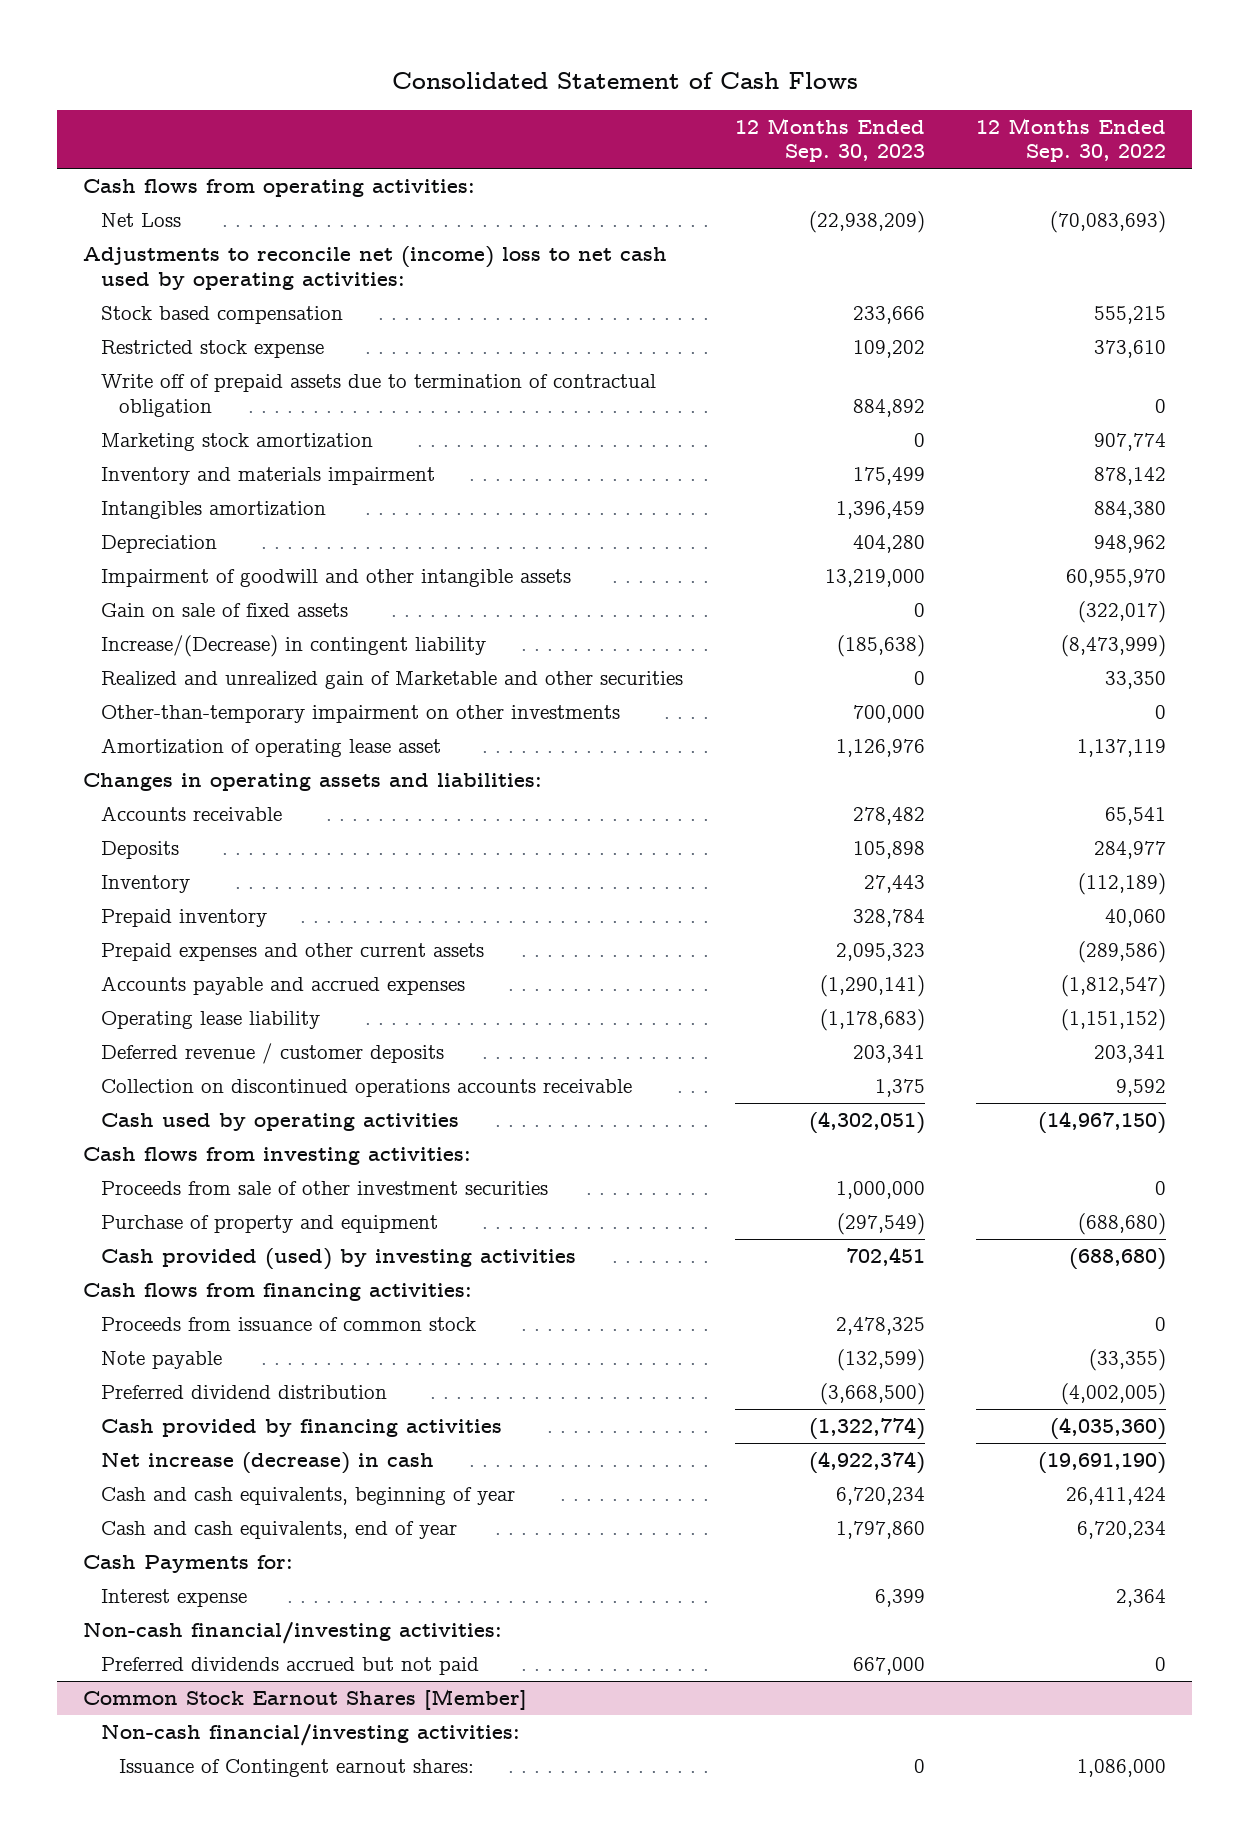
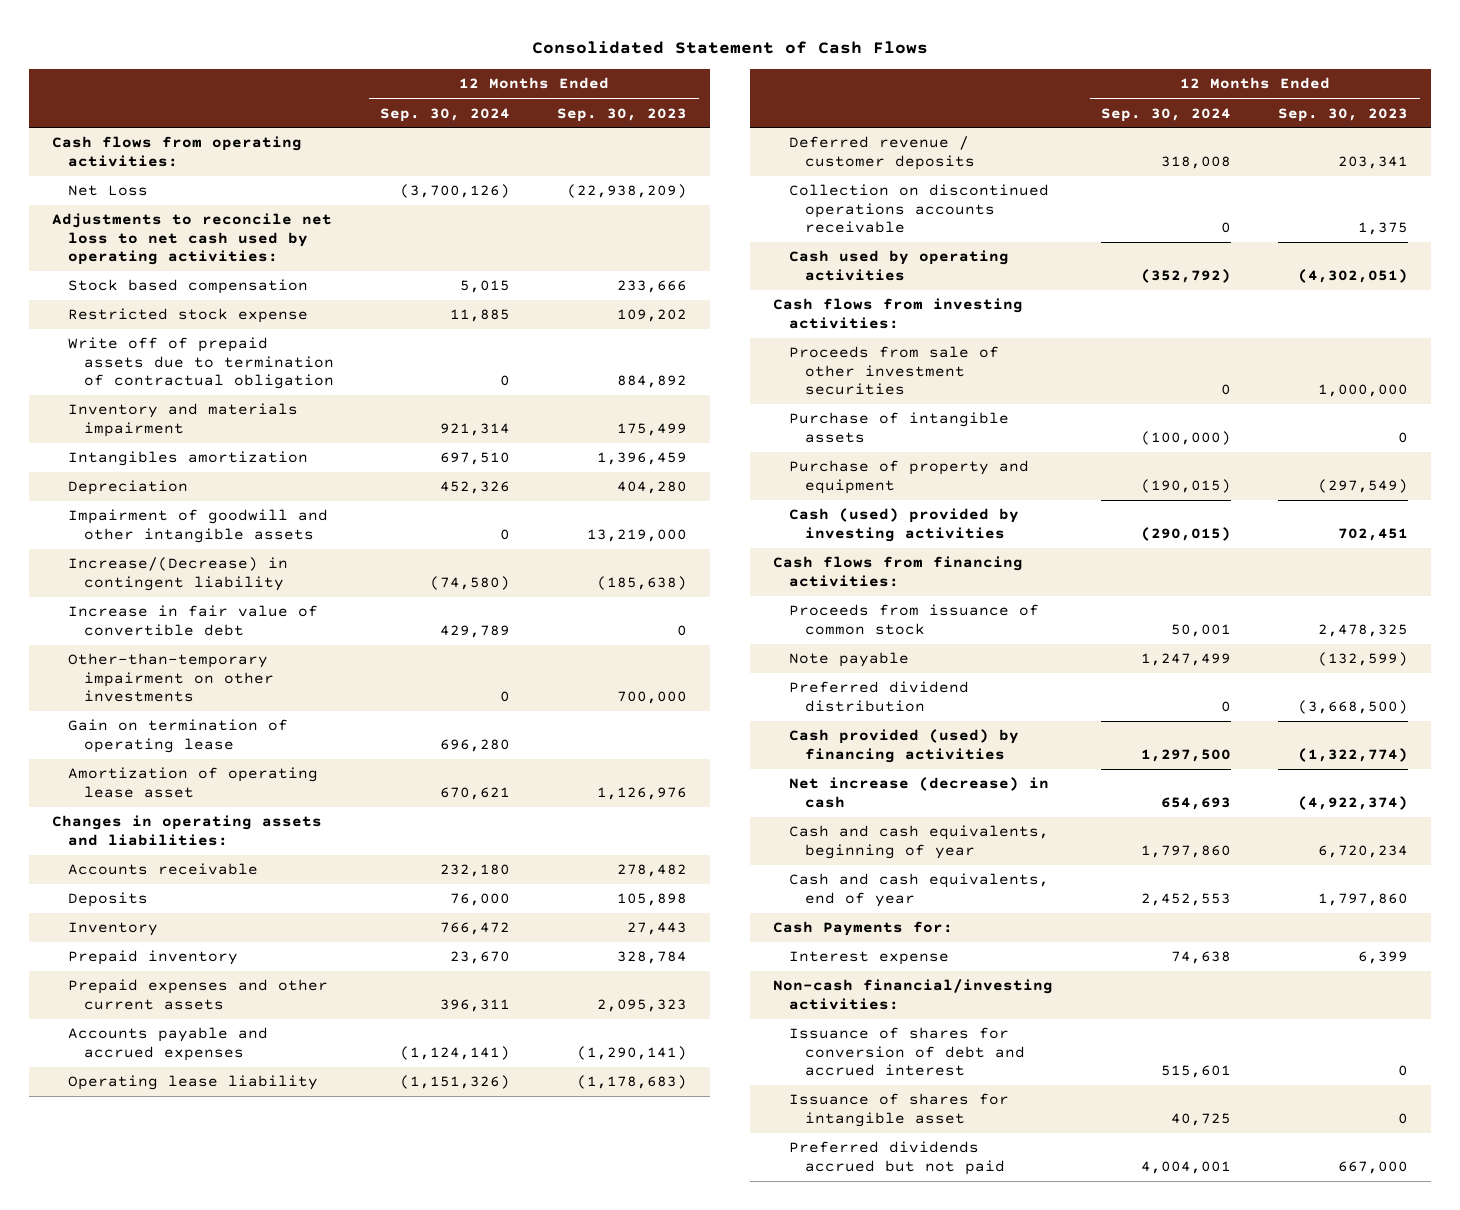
- | 12 Months Ended Sep. 30, 2023 | 12 Months Ended Sep. 30, 2022
+ | 12 Months Ended Sep. 30, 2024 | 12 Months Ended Sep. 30, 2023
- Adjustments to reconcile net (income) loss to net cash used by operating activities:
+ Adjustments to reconcile net loss to net cash used by operating activities:
- Marketing stock amortization | 0 | 907,774
- Gain on sale of fixed assets | 0 | (322,017)
- Realized and unrealized gain of Marketable and other securities | 0 | 33,350
+ Increase in fair value of convertible debt | 429,789 | 0
+ Gain on termination of operating lease | 696,280 |
+ Purchase of intangible assets | (100,000) | 0
- Cash provided (used) by investing activities | 702,451 | (688,680)
+ Cash (used) provided by investing activities | (290,015) | 702,451
- Cash provided by financing activities | (1,322,774) | (4,035,360)
+ Cash provided (used) by financing activities | 1,297,500 | (1,322,774)
+ Issuance of shares for conversion of debt and accrued interest | 515,601 | 0
+ Issuance of shares for intangible asset | 40,725 | 0
- Common Stock Earnout Shares [Member]
- Non-cash financial/investing activities:
- Issuance of Contingent earnout shares: | 0 | 1,086,000

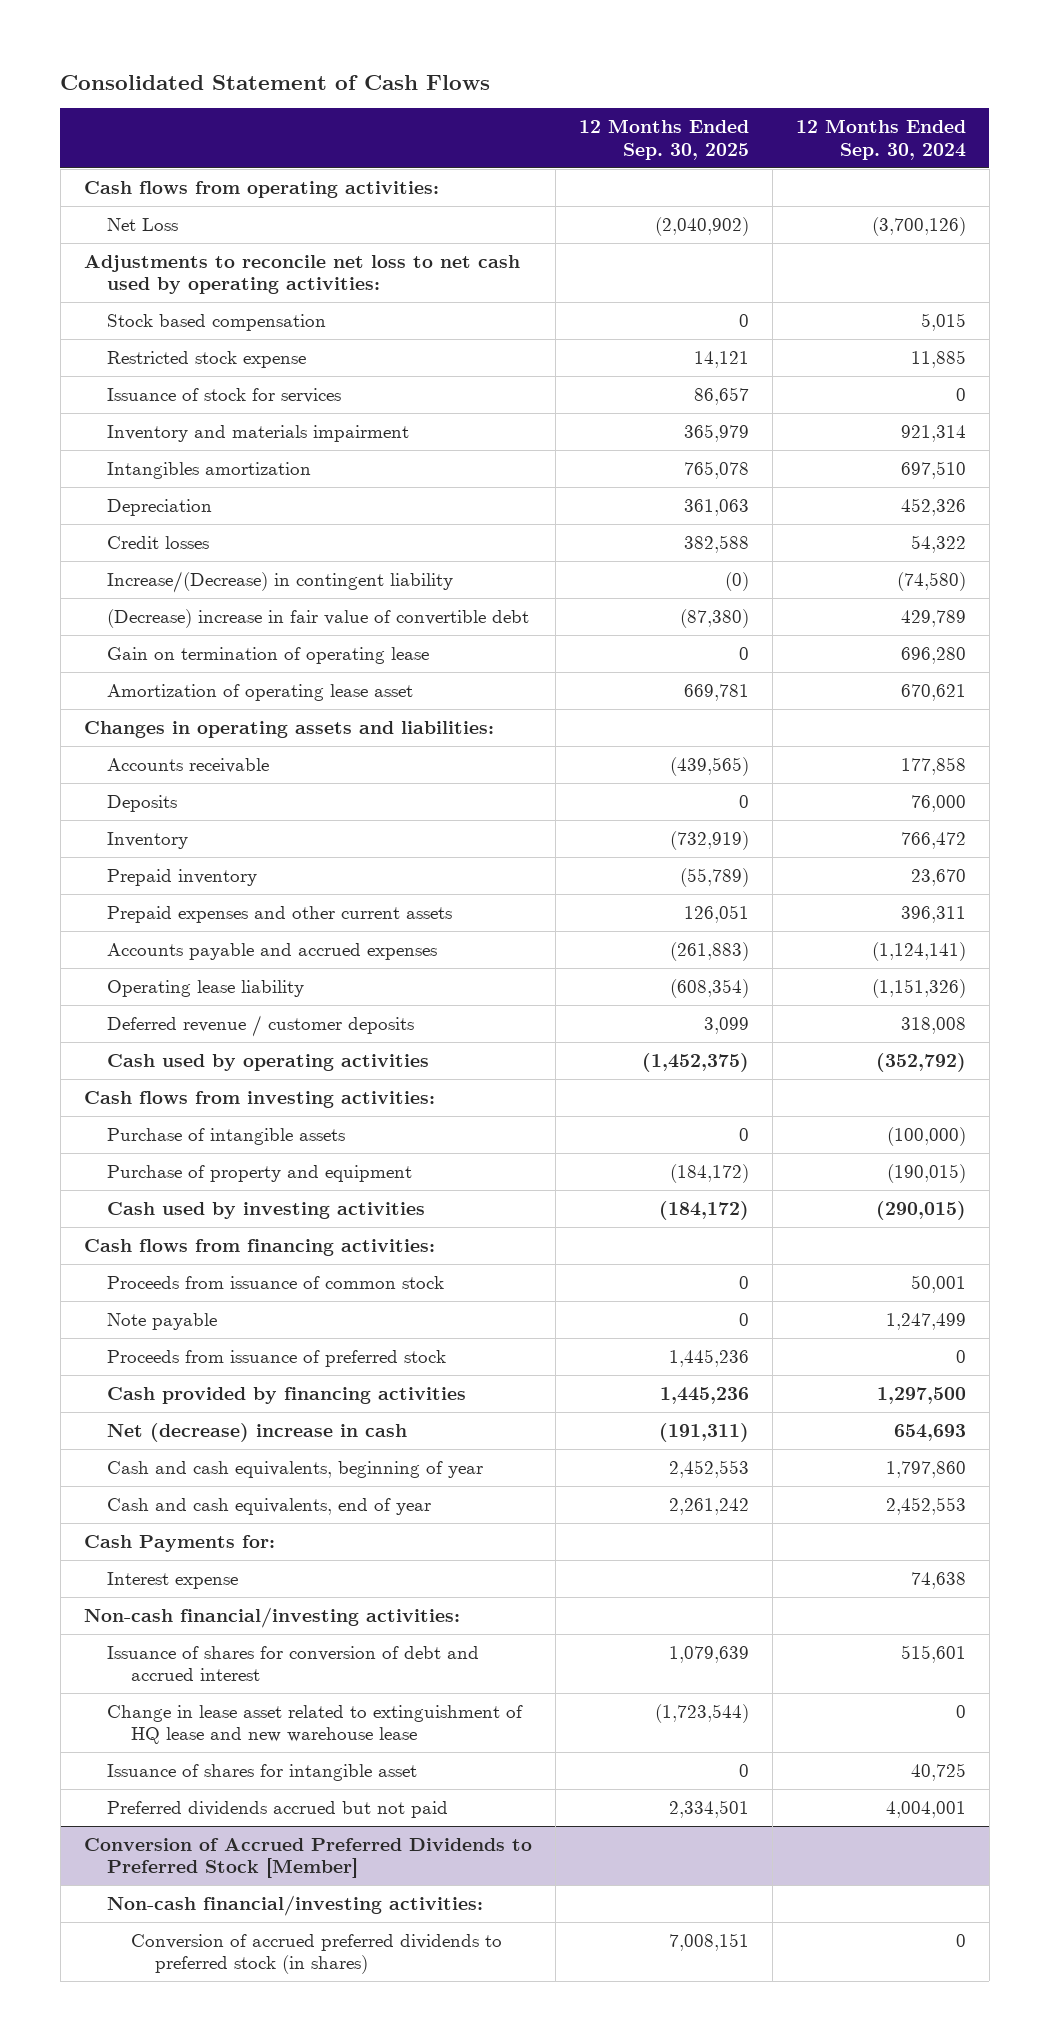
- | 12 Months Ended Sep. 30, 2024 | 12 Months Ended Sep. 30, 2023
+ | 12 Months Ended Sep. 30, 2025 | 12 Months Ended Sep. 30, 2024
- Write off of prepaid assets due to termination of contractual obligation | 0 | 884,892
+ Issuance of stock for services | 86,657 | 0
- Impairment of goodwill and other intangible assets | 0 | 13,219,000
+ Credit losses | 382,588 | 54,322
- Increase in fair value of convertible debt | 429,789 | 0
- Other-than-temporary impairment on other investments | 0 | 700,000
+ (Decrease) increase in fair value of convertible debt | (87,380) | 429,789
- Accounts receivable | 232,180 | 278,482
+ Accounts receivable | (439,565) | 177,858
- Collection on discontinued operations accounts receivable | 0 | 1,375
- Proceeds from sale of other investment securities | 0 | 1,000,000
- Cash (used) provided by investing activities | (290,015) | 702,451
+ Cash used by investing activities | (184,172) | (290,015)
- Preferred dividend distribution | 0 | (3,668,500)
- Cash provided (used) by financing activities | 1,297,500 | (1,322,774)
- Net increase (decrease) in cash | 654,693 | (4,922,374)
+ Proceeds from issuance of preferred stock | 1,445,236 | 0
+ Cash provided by financing activities | 1,445,236 | 1,297,500
+ Net (decrease) increase in cash | (191,311) | 654,693
+ Change in lease asset related to extinguishment of HQ lease and new warehouse lease | (1,723,544) | 0
+ Conversion of Accrued Preferred Dividends to Preferred Stock [Member]
+ Non-cash financial/investing activities:
+ Conversion of accrued preferred dividends to preferred stock (in shares) | 7,008,151 | 0

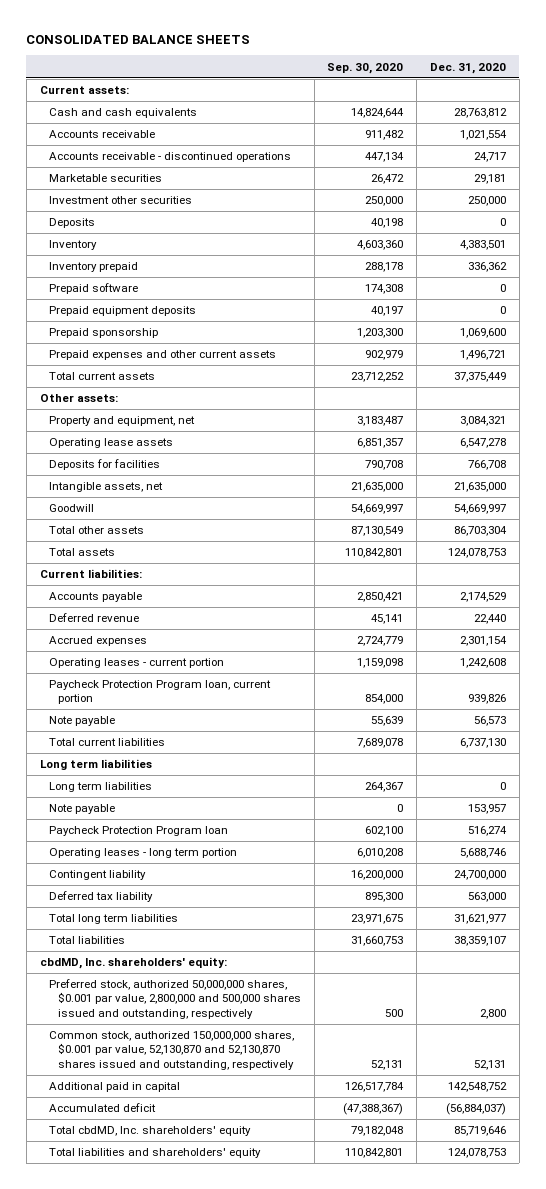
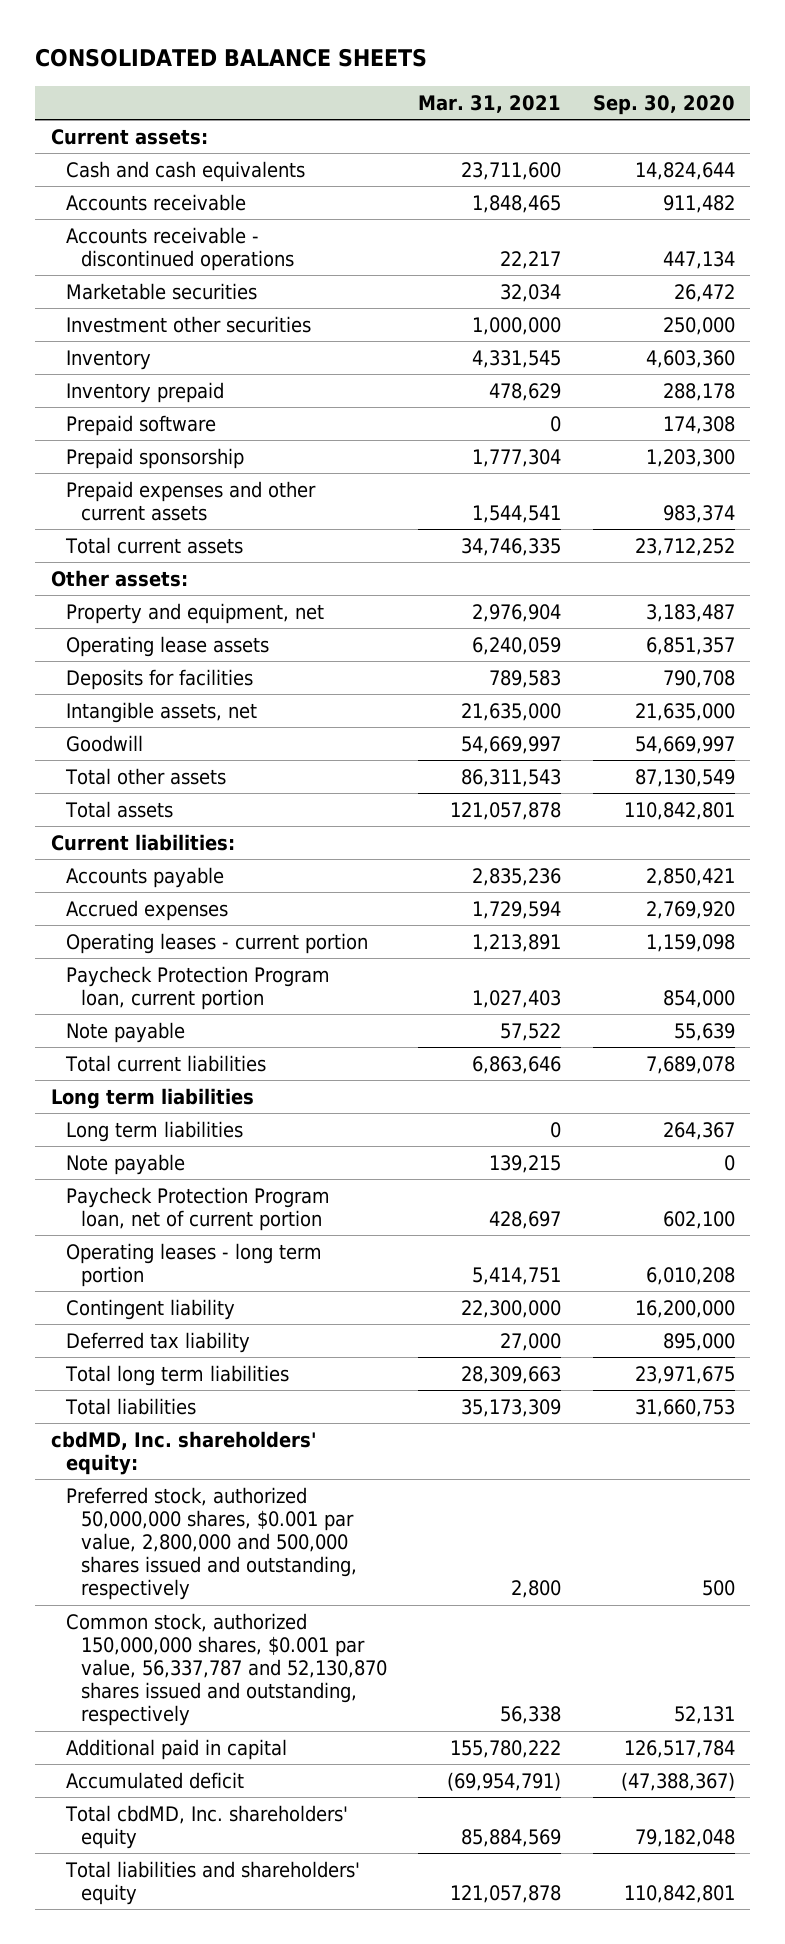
- | Sep. 30, 2020 | Dec. 31, 2020
+ | Mar. 31, 2021 | Sep. 30, 2020
- Deposits | 40,198 | 0
- Prepaid equipment deposits | 40,197 | 0
- Prepaid expenses and other current assets | 902,979 | 1,496,721
+ Prepaid expenses and other current assets | 1,544,541 | 983,374
- Deferred revenue | 45,141 | 22,440
- Accrued expenses | 2,724,779 | 2,301,154
+ Accrued expenses | 1,729,594 | 2,769,920
- Paycheck Protection Program loan | 602,100 | 516,274
+ Paycheck Protection Program loan, net of current portion | 428,697 | 602,100
- Deferred tax liability | 895,300 | 563,000
+ Deferred tax liability | 27,000 | 895,000
- Common stock, authorized 150,000,000 shares, $0.001 par value, 52,130,870 and 52,130,870 shares issued and outstanding, respectively | 52,131 | 52,131
+ Common stock, authorized 150,000,000 shares, $0.001 par value, 56,337,787 and 52,130,870 shares issued and outstanding, respectively | 56,338 | 52,131

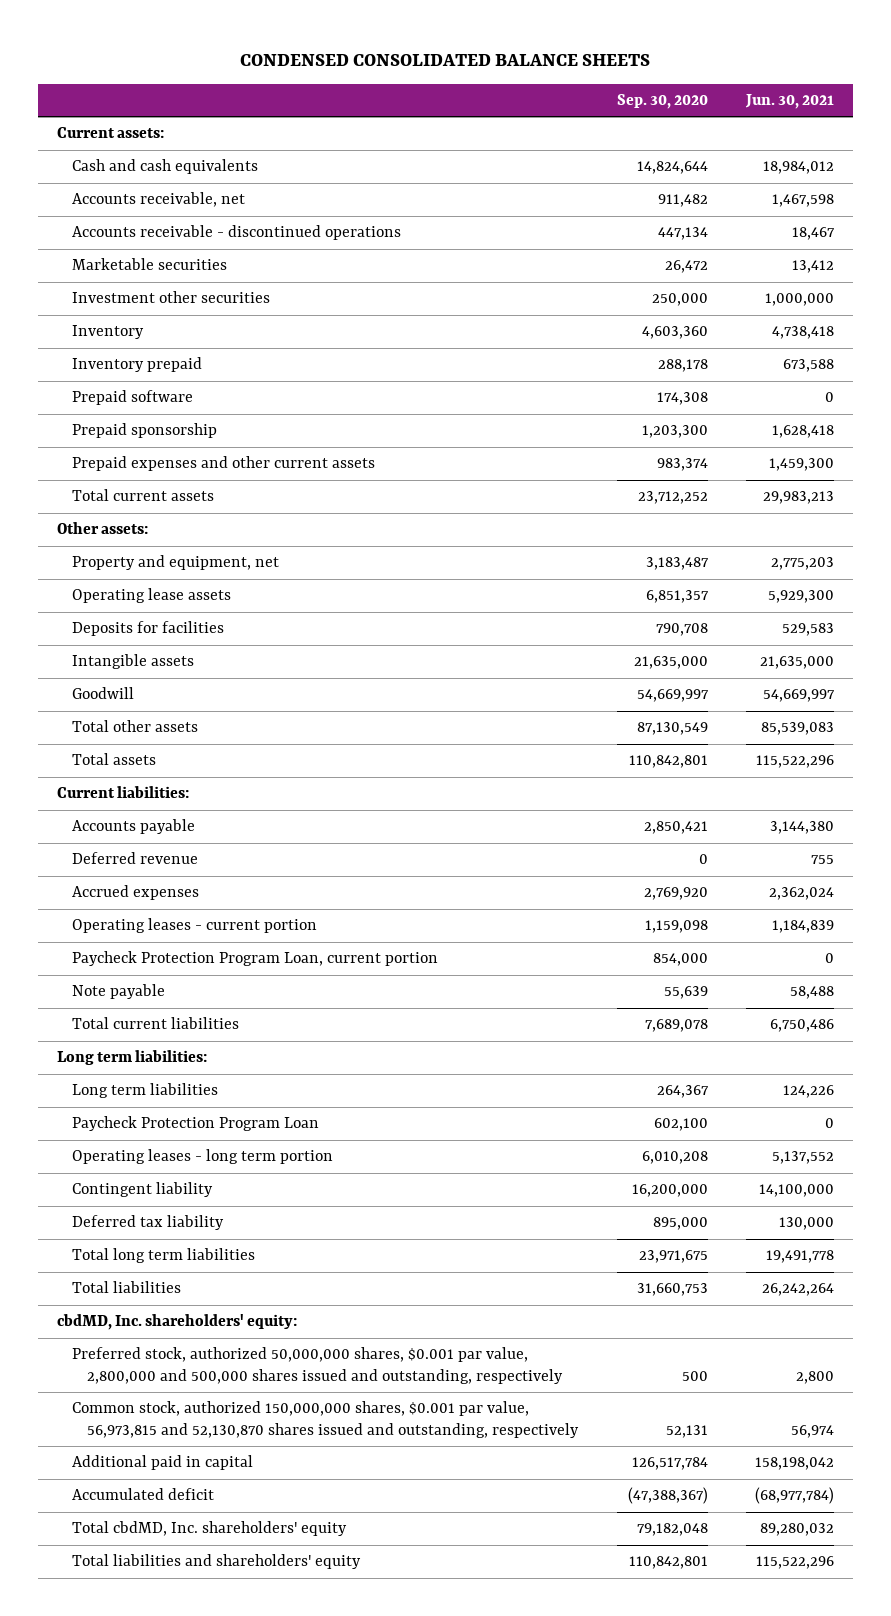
- CONSOLIDATED BALANCE SHEETS
+ CONDENSED CONSOLIDATED BALANCE SHEETS
- | Mar. 31, 2021 | Sep. 30, 2020
+ | Sep. 30, 2020 | Jun. 30, 2021
- Accounts receivable | 1,848,465 | 911,482
+ Accounts receivable, net | 911,482 | 1,467,598
- Intangible assets, net | 21,635,000 | 21,635,000
+ Intangible assets | 21,635,000 | 21,635,000
+ Deferred revenue | 0 | 755
- Paycheck Protection Program loan, current portion | 1,027,403 | 854,000
+ Paycheck Protection Program Loan, current portion | 854,000 | 0
- Long term liabilities
+ Long term liabilities:
- Note payable | 139,215 | 0
- Paycheck Protection Program loan, net of current portion | 428,697 | 602,100
+ Paycheck Protection Program Loan | 602,100 | 0
- Common stock, authorized 150,000,000 shares, $0.001 par value, 56,337,787 and 52,130,870 shares issued and outstanding, respectively | 56,338 | 52,131
+ Common stock, authorized 150,000,000 shares, $0.001 par value, 56,973,815 and 52,130,870 shares issued and outstanding, respectively | 52,131 | 56,974

